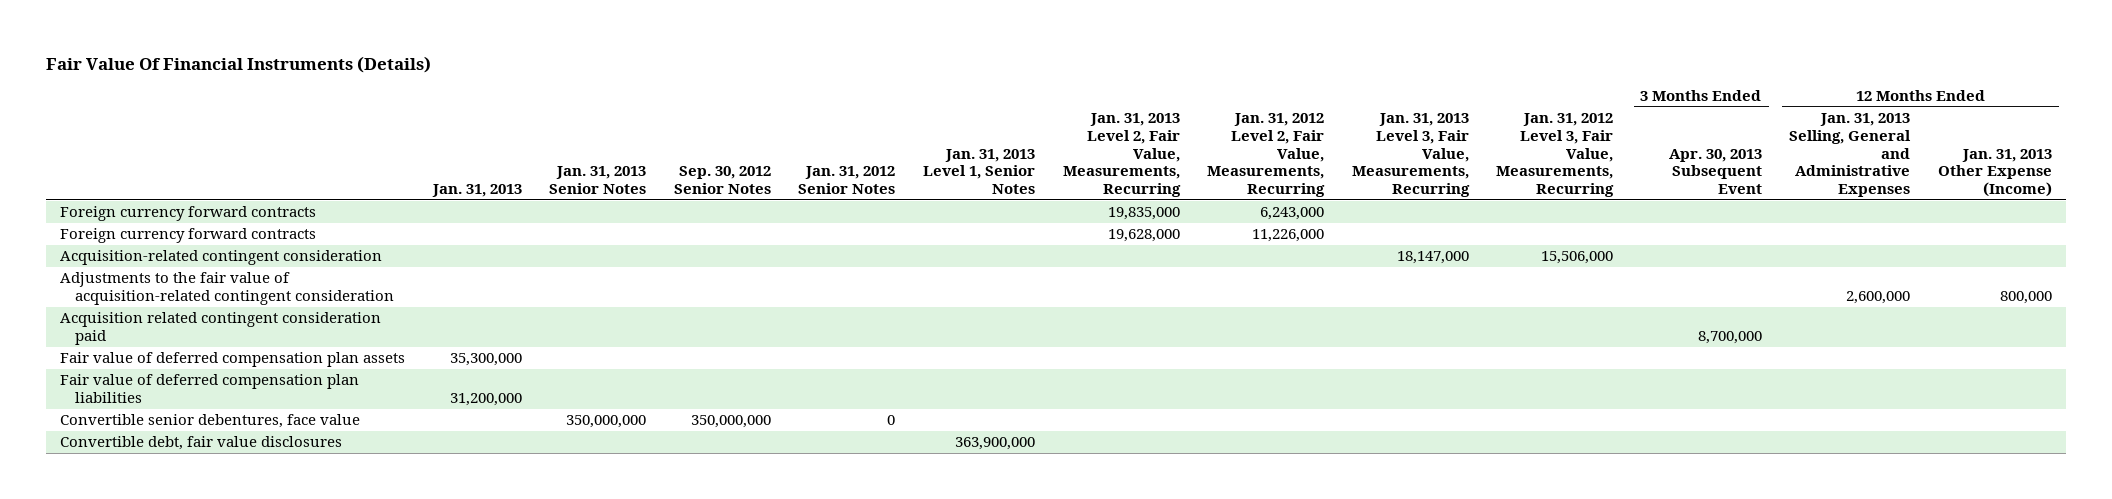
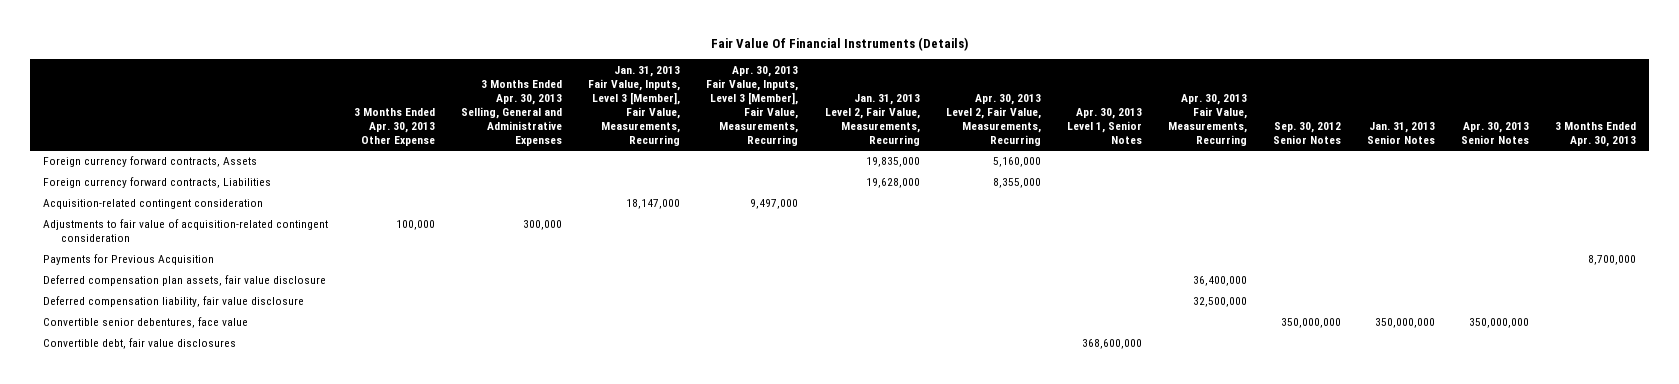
- | Jan. 31, 2013 | Jan. 31, 2013 Senior Notes | Sep. 30, 2012 Senior Notes | Jan. 31, 2012 Senior Notes | Jan. 31, 2013 Level 1, Senior Notes | Jan. 31, 2013 Level 2, Fair Value, Measurements, Recurring | Jan. 31, 2012 Level 2, Fair Value, Measurements, Recurring | Jan. 31, 2013 Level 3, Fair Value, Measurements, Recurring | Jan. 31, 2012 Level 3, Fair Value, Measurements, Recurring | 3 Months Ended Apr. 30, 2013 Subsequent Event | 12 Months Ended Jan. 31, 2013 Selling, General and Administrative Expenses | 12 Months Ended Jan. 31, 2013 Other Expense (Income)
+ | 3 Months Ended Apr. 30, 2013 Other Expense | 3 Months Ended Apr. 30, 2013 Selling, General and Administrative Expenses | Jan. 31, 2013 Fair Value, Inputs, Level 3 [Member], Fair Value, Measurements, Recurring | Apr. 30, 2013 Fair Value, Inputs, Level 3 [Member], Fair Value, Measurements, Recurring | Jan. 31, 2013 Level 2, Fair Value, Measurements, Recurring | Apr. 30, 2013 Level 2, Fair Value, Measurements, Recurring | Apr. 30, 2013 Level 1, Senior Notes | Apr. 30, 2013 Fair Value, Measurements, Recurring | Sep. 30, 2012 Senior Notes | Jan. 31, 2013 Senior Notes | Apr. 30, 2013 Senior Notes | 3 Months Ended Apr. 30, 2013
- Foreign currency forward contracts | | | | | | 19,835,000 | 6,243,000 | | | | |
- Foreign currency forward contracts | | | | | | 19,628,000 | 11,226,000 | | | | |
+ Foreign currency forward contracts, Assets | | | | | 19,835,000 | 5,160,000 | | | | | |
+ Foreign currency forward contracts, Liabilities | | | | | 19,628,000 | 8,355,000 | | | | | |
- Adjustments to the fair value of acquisition-related contingent consideration | | | | | | | | | | | 2,600,000 | 800,000
- Acquisition related contingent consideration paid | | | | | | | | | | 8,700,000 | |
- Fair value of deferred compensation plan assets | 35,300,000 | | | | | | | | | | |
- Fair value of deferred compensation plan liabilities | 31,200,000 | | | | | | | | | | |
+ Adjustments to fair value of acquisition-related contingent consideration | 100,000 | 300,000 | | | | | | | | | |
+ Payments for Previous Acquisition | | | | | | | | | | | | 8,700,000
+ Deferred compensation plan assets, fair value disclosure | | | | | | | | 36,400,000 | | | |
+ Deferred compensation liability, fair value disclosure | | | | | | | | 32,500,000 | | | |

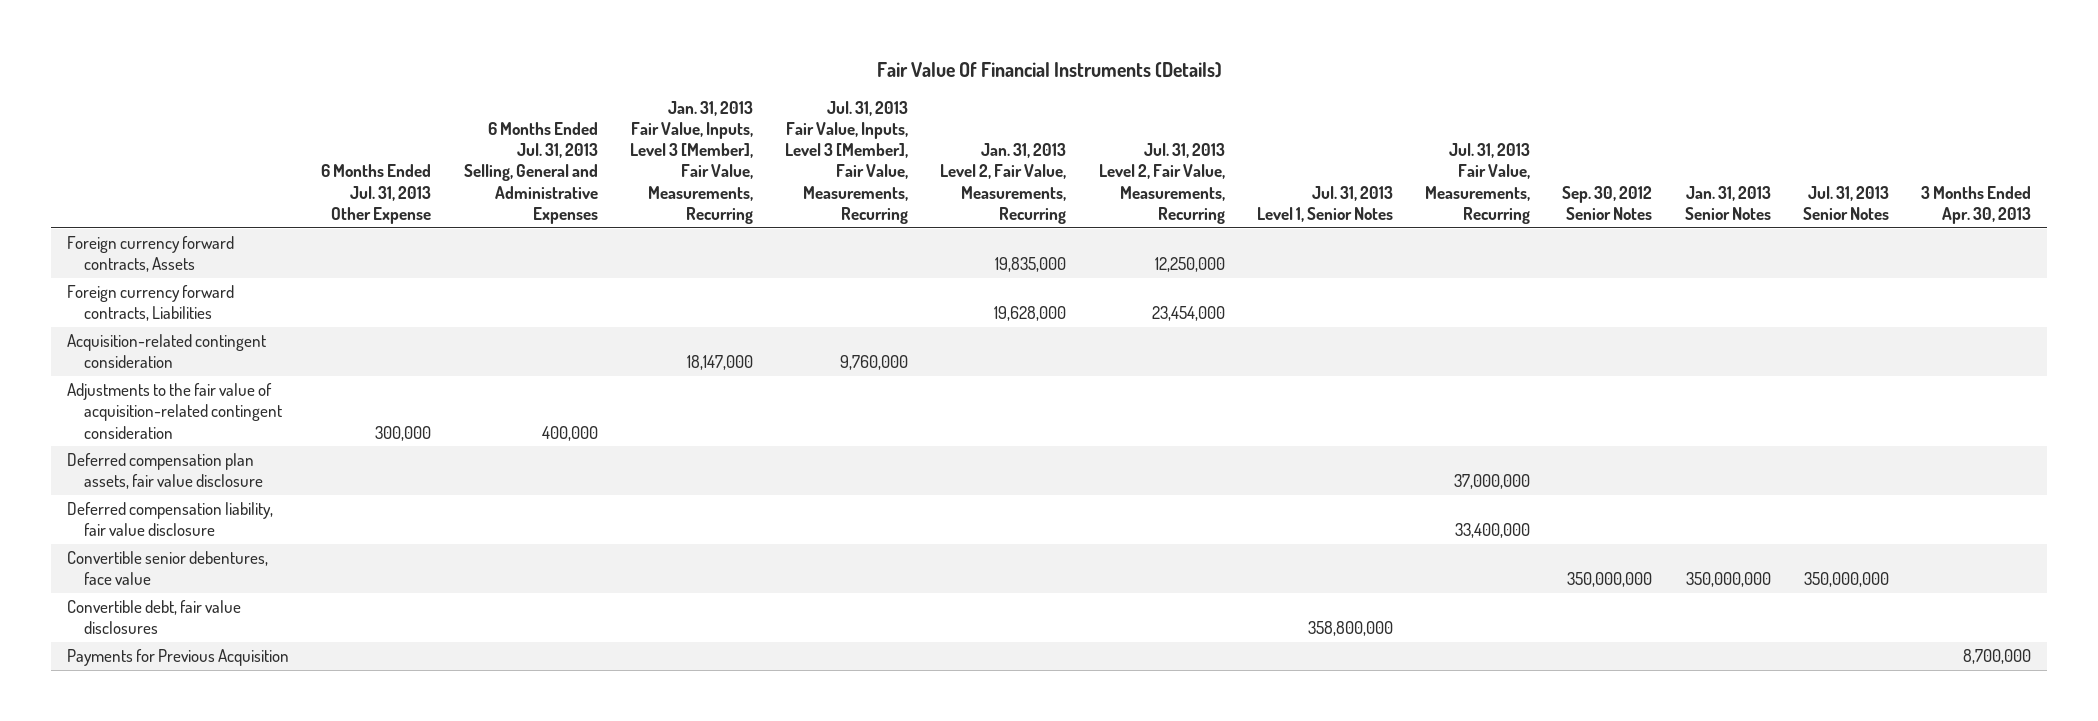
- | 3 Months Ended Apr. 30, 2013 Other Expense | 3 Months Ended Apr. 30, 2013 Selling, General and Administrative Expenses | Jan. 31, 2013 Fair Value, Inputs, Level 3 [Member], Fair Value, Measurements, Recurring | Apr. 30, 2013 Fair Value, Inputs, Level 3 [Member], Fair Value, Measurements, Recurring | Jan. 31, 2013 Level 2, Fair Value, Measurements, Recurring | Apr. 30, 2013 Level 2, Fair Value, Measurements, Recurring | Apr. 30, 2013 Level 1, Senior Notes | Apr. 30, 2013 Fair Value, Measurements, Recurring | Sep. 30, 2012 Senior Notes | Jan. 31, 2013 Senior Notes | Apr. 30, 2013 Senior Notes | 3 Months Ended Apr. 30, 2013
+ | 6 Months Ended Jul. 31, 2013 Other Expense | 6 Months Ended Jul. 31, 2013 Selling, General and Administrative Expenses | Jan. 31, 2013 Fair Value, Inputs, Level 3 [Member], Fair Value, Measurements, Recurring | Jul. 31, 2013 Fair Value, Inputs, Level 3 [Member], Fair Value, Measurements, Recurring | Jan. 31, 2013 Level 2, Fair Value, Measurements, Recurring | Jul. 31, 2013 Level 2, Fair Value, Measurements, Recurring | Jul. 31, 2013 Level 1, Senior Notes | Jul. 31, 2013 Fair Value, Measurements, Recurring | Sep. 30, 2012 Senior Notes | Jan. 31, 2013 Senior Notes | Jul. 31, 2013 Senior Notes | 3 Months Ended Apr. 30, 2013
- Adjustments to fair value of acquisition-related contingent consideration | 100,000 | 300,000 | | | | | | | | | |
+ Adjustments to the fair value of acquisition-related contingent consideration | 300,000 | 400,000 | | | | | | | | | |
moved down: Payments for Previous Acquisition | | | | | | | | | | | | 8,700,000

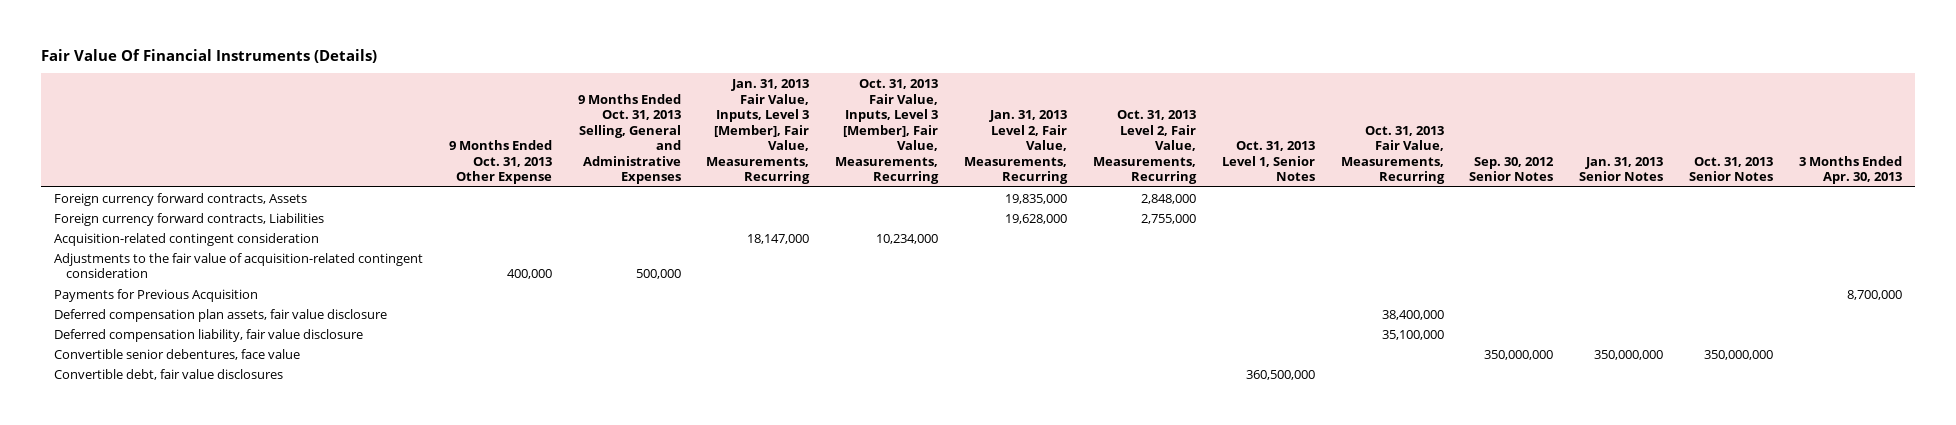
- | 6 Months Ended Jul. 31, 2013 Other Expense | 6 Months Ended Jul. 31, 2013 Selling, General and Administrative Expenses | Jan. 31, 2013 Fair Value, Inputs, Level 3 [Member], Fair Value, Measurements, Recurring | Jul. 31, 2013 Fair Value, Inputs, Level 3 [Member], Fair Value, Measurements, Recurring | Jan. 31, 2013 Level 2, Fair Value, Measurements, Recurring | Jul. 31, 2013 Level 2, Fair Value, Measurements, Recurring | Jul. 31, 2013 Level 1, Senior Notes | Jul. 31, 2013 Fair Value, Measurements, Recurring | Sep. 30, 2012 Senior Notes | Jan. 31, 2013 Senior Notes | Jul. 31, 2013 Senior Notes | 3 Months Ended Apr. 30, 2013
+ | 9 Months Ended Oct. 31, 2013 Other Expense | 9 Months Ended Oct. 31, 2013 Selling, General and Administrative Expenses | Jan. 31, 2013 Fair Value, Inputs, Level 3 [Member], Fair Value, Measurements, Recurring | Oct. 31, 2013 Fair Value, Inputs, Level 3 [Member], Fair Value, Measurements, Recurring | Jan. 31, 2013 Level 2, Fair Value, Measurements, Recurring | Oct. 31, 2013 Level 2, Fair Value, Measurements, Recurring | Oct. 31, 2013 Level 1, Senior Notes | Oct. 31, 2013 Fair Value, Measurements, Recurring | Sep. 30, 2012 Senior Notes | Jan. 31, 2013 Senior Notes | Oct. 31, 2013 Senior Notes | 3 Months Ended Apr. 30, 2013
moved up: Payments for Previous Acquisition | | | | | | | | | | | | 8,700,000

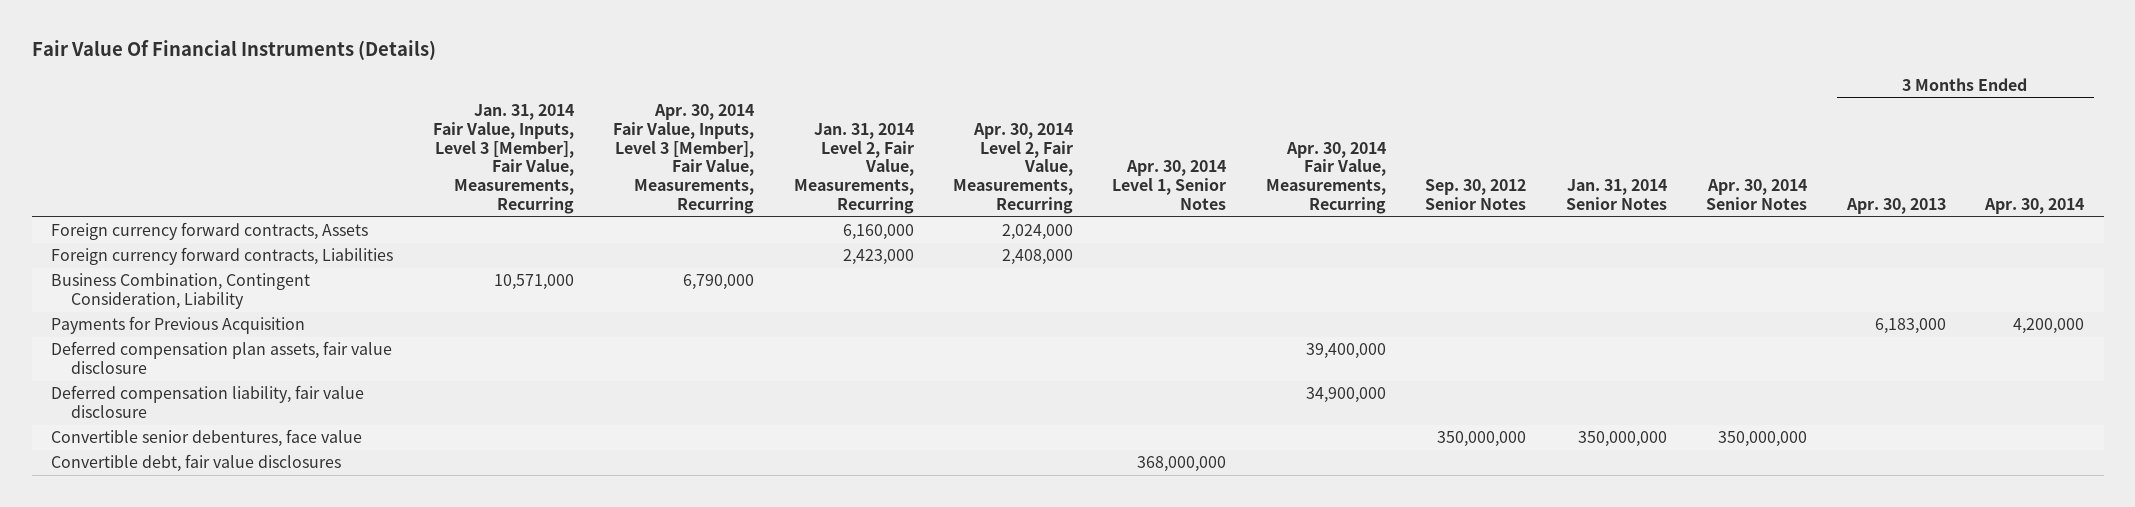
- | 9 Months Ended Oct. 31, 2013 Other Expense | 9 Months Ended Oct. 31, 2013 Selling, General and Administrative Expenses | Jan. 31, 2013 Fair Value, Inputs, Level 3 [Member], Fair Value, Measurements, Recurring | Oct. 31, 2013 Fair Value, Inputs, Level 3 [Member], Fair Value, Measurements, Recurring | Jan. 31, 2013 Level 2, Fair Value, Measurements, Recurring | Oct. 31, 2013 Level 2, Fair Value, Measurements, Recurring | Oct. 31, 2013 Level 1, Senior Notes | Oct. 31, 2013 Fair Value, Measurements, Recurring | Sep. 30, 2012 Senior Notes | Jan. 31, 2013 Senior Notes | Oct. 31, 2013 Senior Notes | 3 Months Ended Apr. 30, 2013
+ | Jan. 31, 2014 Fair Value, Inputs, Level 3 [Member], Fair Value, Measurements, Recurring | Apr. 30, 2014 Fair Value, Inputs, Level 3 [Member], Fair Value, Measurements, Recurring | Jan. 31, 2014 Level 2, Fair Value, Measurements, Recurring | Apr. 30, 2014 Level 2, Fair Value, Measurements, Recurring | Apr. 30, 2014 Level 1, Senior Notes | Apr. 30, 2014 Fair Value, Measurements, Recurring | Sep. 30, 2012 Senior Notes | Jan. 31, 2014 Senior Notes | Apr. 30, 2014 Senior Notes | 3 Months Ended Apr. 30, 2013 | 3 Months Ended Apr. 30, 2014
- Acquisition-related contingent consideration | | | 18,147,000 | 10,234,000 | | | | | | | |
- Adjustments to the fair value of acquisition-related contingent consideration | 400,000 | 500,000 | | | | | | | | | |
- Payments for Previous Acquisition | | | | | | | | | | | | 8,700,000
+ Business Combination, Contingent Consideration, Liability | 10,571,000 | 6,790,000 | | | | | | | | |
+ Payments for Previous Acquisition | | | | | | | | | | 6,183,000 | 4,200,000

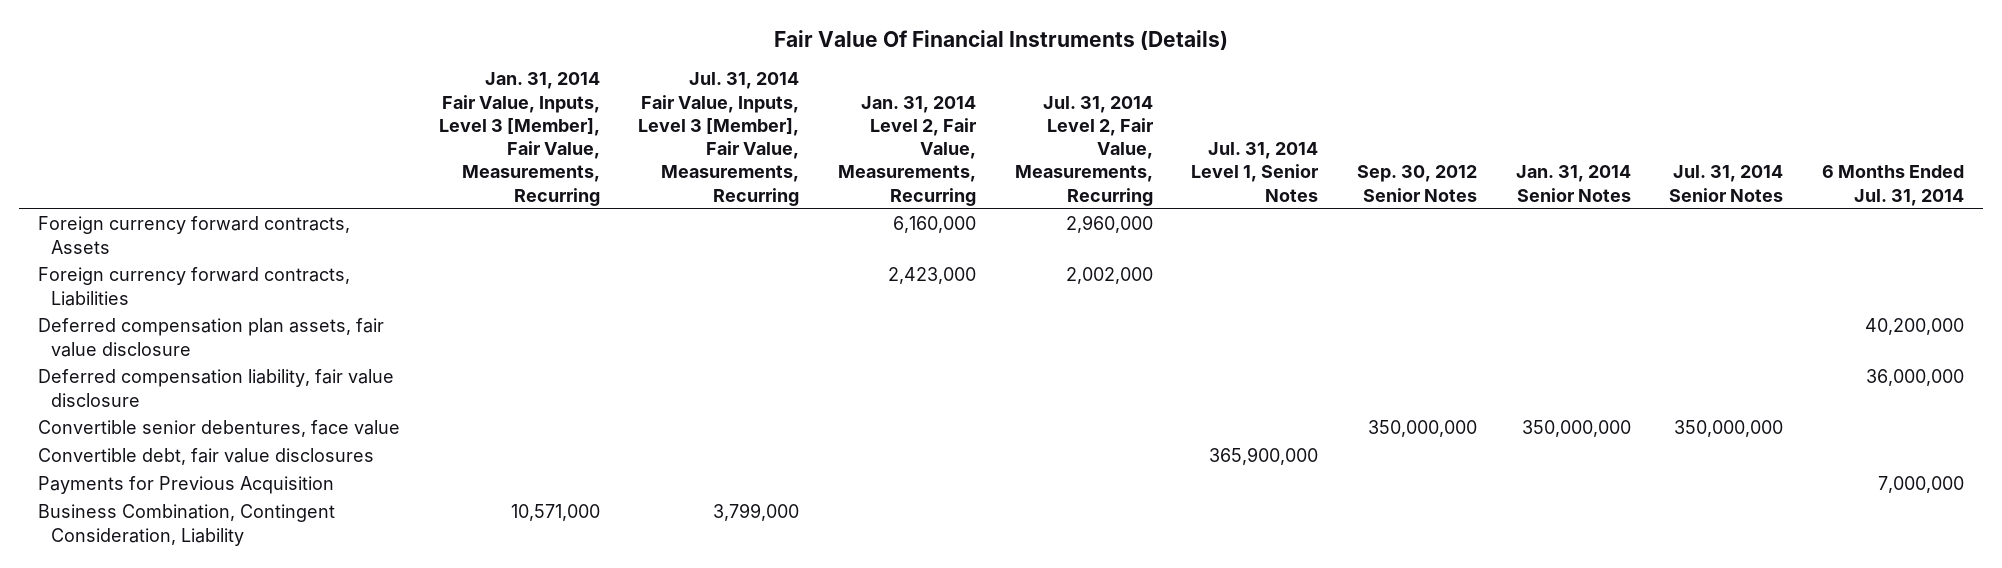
- | Jan. 31, 2014 Fair Value, Inputs, Level 3 [Member], Fair Value, Measurements, Recurring | Apr. 30, 2014 Fair Value, Inputs, Level 3 [Member], Fair Value, Measurements, Recurring | Jan. 31, 2014 Level 2, Fair Value, Measurements, Recurring | Apr. 30, 2014 Level 2, Fair Value, Measurements, Recurring | Apr. 30, 2014 Level 1, Senior Notes | Apr. 30, 2014 Fair Value, Measurements, Recurring | Sep. 30, 2012 Senior Notes | Jan. 31, 2014 Senior Notes | Apr. 30, 2014 Senior Notes | 3 Months Ended Apr. 30, 2013 | 3 Months Ended Apr. 30, 2014
+ | Jan. 31, 2014 Fair Value, Inputs, Level 3 [Member], Fair Value, Measurements, Recurring | Jul. 31, 2014 Fair Value, Inputs, Level 3 [Member], Fair Value, Measurements, Recurring | Jan. 31, 2014 Level 2, Fair Value, Measurements, Recurring | Jul. 31, 2014 Level 2, Fair Value, Measurements, Recurring | Jul. 31, 2014 Level 1, Senior Notes | Sep. 30, 2012 Senior Notes | Jan. 31, 2014 Senior Notes | Jul. 31, 2014 Senior Notes | 6 Months Ended Jul. 31, 2014
moved down: Payments for Previous Acquisition | | | | | | | | | 7,000,000
moved down: Business Combination, Contingent Consideration, Liability | 10,571,000 | 3,799,000 | | | | | | |

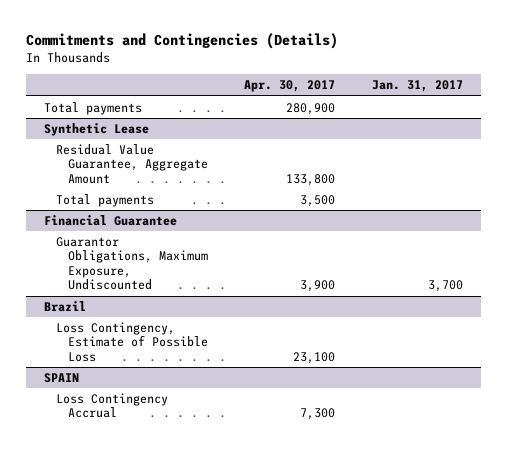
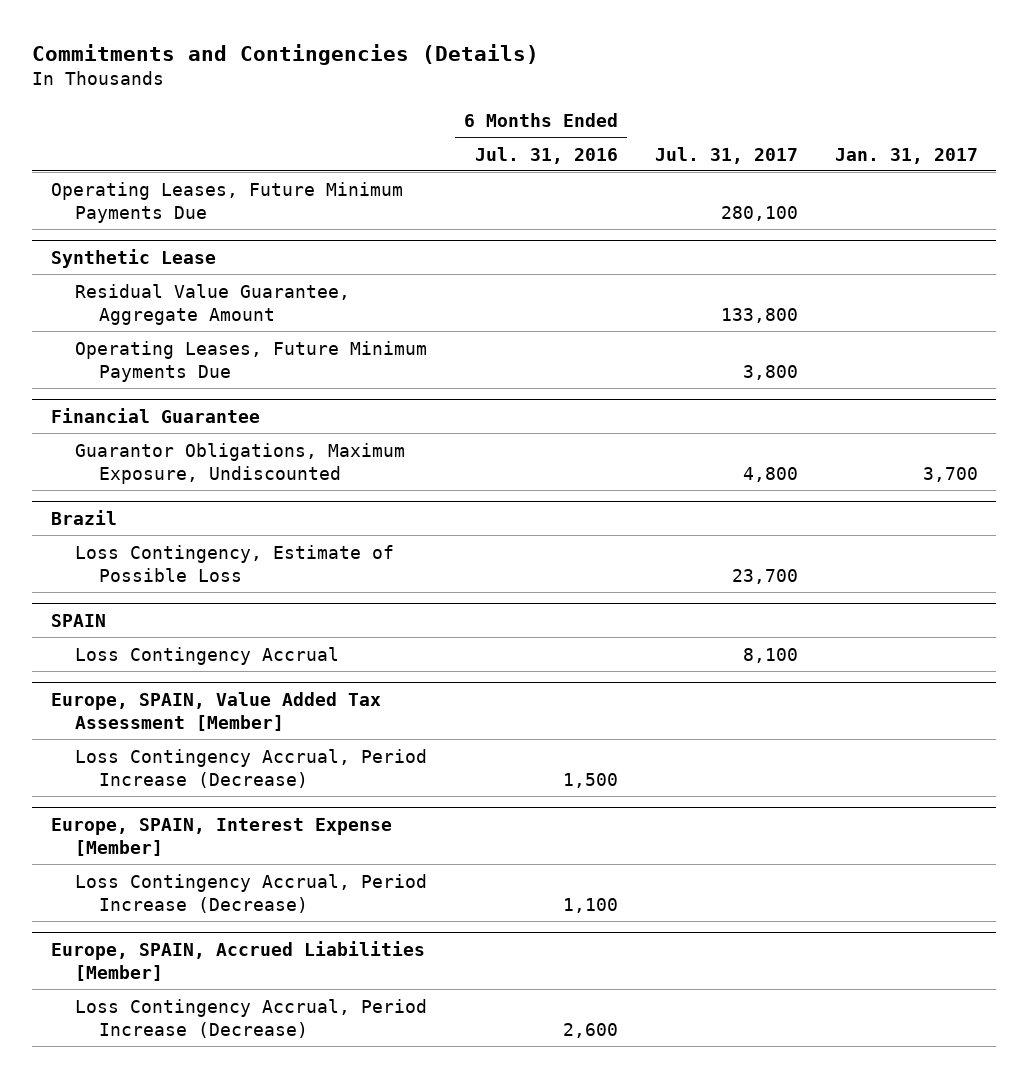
- | Apr. 30, 2017 | Jan. 31, 2017
+ | 6 Months Ended Jul. 31, 2016 | Jul. 31, 2017 | Jan. 31, 2017
- Total payments | 280,900 |
+ Operating Leases, Future Minimum Payments Due | | 280,100 |
@ Synthetic Lease
- Total payments | 3,500 |
+ Operating Leases, Future Minimum Payments Due | | 3,800 |
+ Europe, SPAIN, Value Added Tax Assessment [Member]
+ Loss Contingency Accrual, Period Increase (Decrease) | 1,500 | |
+ Europe, SPAIN, Interest Expense [Member]
+ Loss Contingency Accrual, Period Increase (Decrease) | 1,100 | |
+ Europe, SPAIN, Accrued Liabilities [Member]
+ Loss Contingency Accrual, Period Increase (Decrease) | 2,600 | |

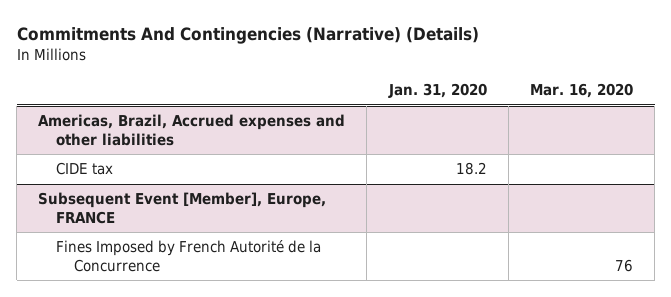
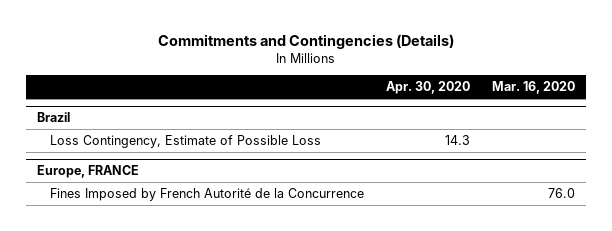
- Commitments And Contingencies (Narrative) (Details)
+ Commitments and Contingencies (Details)
- | Jan. 31, 2020 | Mar. 16, 2020
+ | Apr. 30, 2020 | Mar. 16, 2020
- Americas, Brazil, Accrued expenses and other liabilities
- CIDE tax | 18.2 |
- Subsequent Event [Member], Europe, FRANCE
- Fines Imposed by French Autorité de la Concurrence | | 76
+ Brazil
+ Loss Contingency, Estimate of Possible Loss | 14.3 |
+ Europe, FRANCE
+ Fines Imposed by French Autorité de la Concurrence | | 76.0

